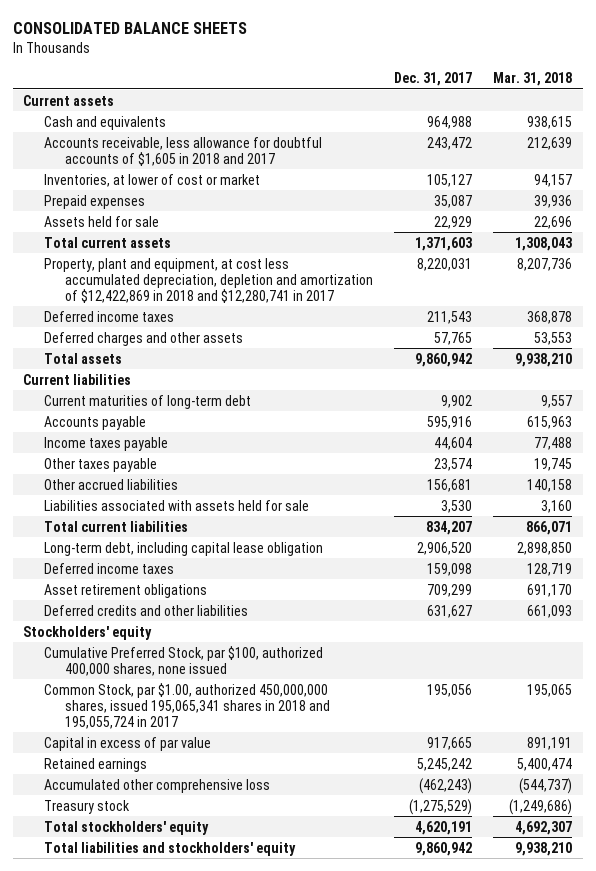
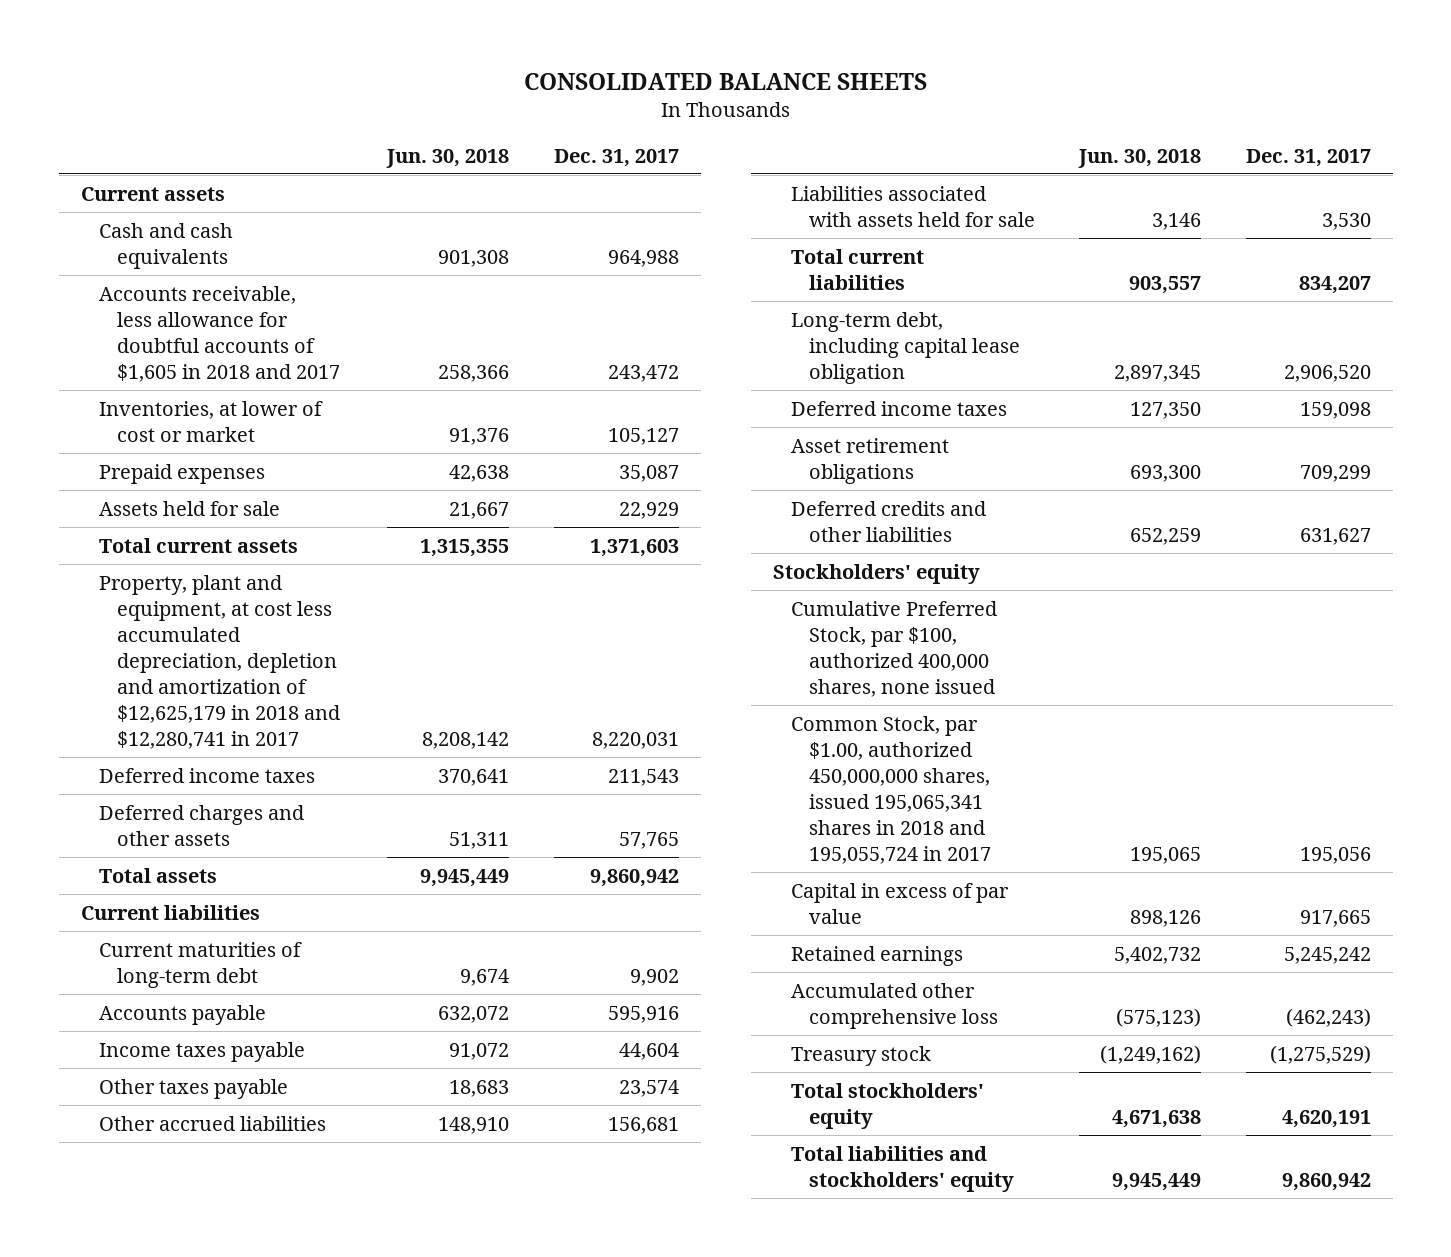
- | Dec. 31, 2017 | Mar. 31, 2018
+ | Jun. 30, 2018 | Dec. 31, 2017
- Cash and equivalents | 964,988 | 938,615
+ Cash and cash equivalents | 901,308 | 964,988
- Property, plant and equipment, at cost less accumulated depreciation, depletion and amortization of $12,422,869 in 2018 and $12,280,741 in 2017 | 8,220,031 | 8,207,736
+ Property, plant and equipment, at cost less accumulated depreciation, depletion and amortization of $12,625,179 in 2018 and $12,280,741 in 2017 | 8,208,142 | 8,220,031

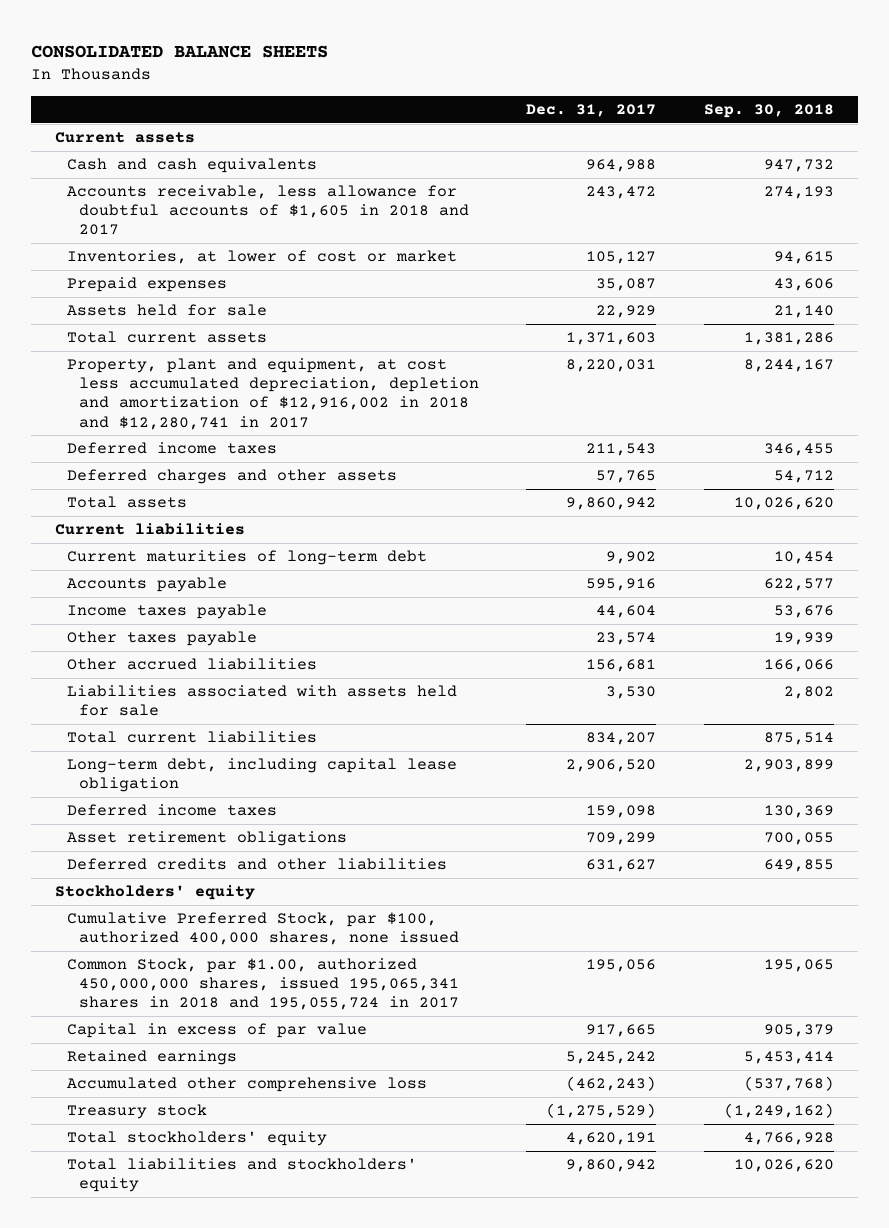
- | Jun. 30, 2018 | Dec. 31, 2017
+ | Dec. 31, 2017 | Sep. 30, 2018
- Property, plant and equipment, at cost less accumulated depreciation, depletion and amortization of $12,625,179 in 2018 and $12,280,741 in 2017 | 8,208,142 | 8,220,031
+ Property, plant and equipment, at cost less accumulated depreciation, depletion and amortization of $12,916,002 in 2018 and $12,280,741 in 2017 | 8,220,031 | 8,244,167

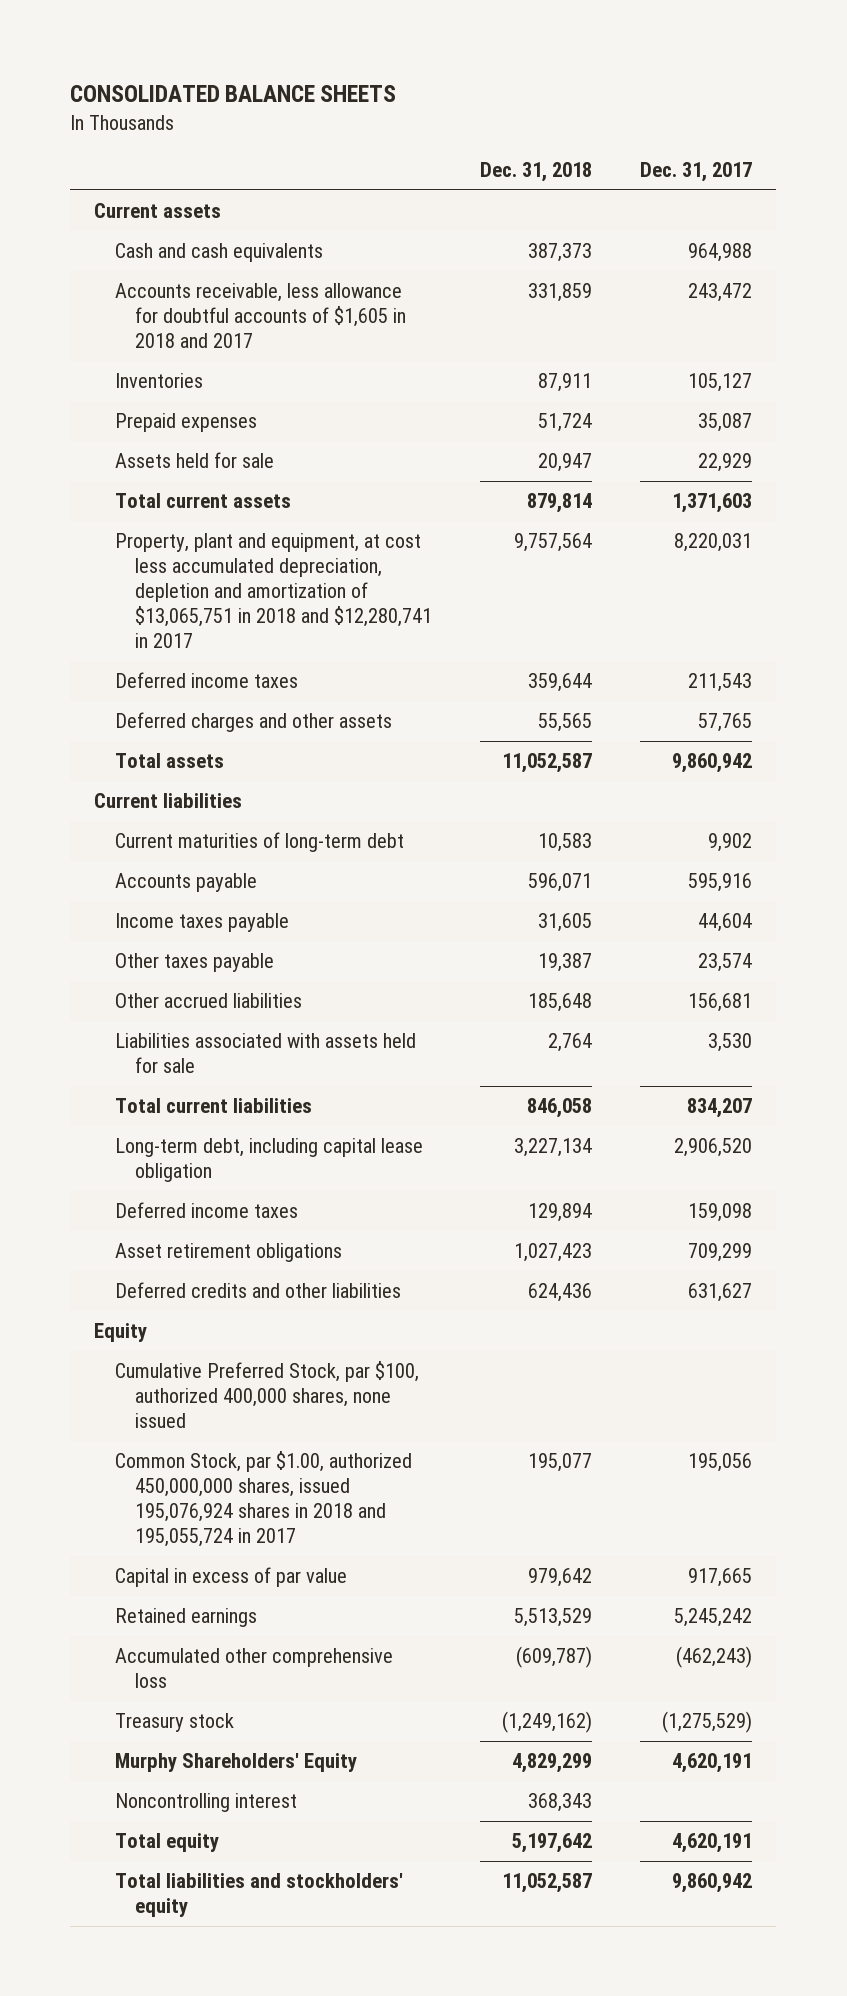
- | Dec. 31, 2017 | Sep. 30, 2018
+ | Dec. 31, 2018 | Dec. 31, 2017
- Inventories, at lower of cost or market | 105,127 | 94,615
+ Inventories | 87,911 | 105,127
- Property, plant and equipment, at cost less accumulated depreciation, depletion and amortization of $12,916,002 in 2018 and $12,280,741 in 2017 | 8,220,031 | 8,244,167
+ Property, plant and equipment, at cost less accumulated depreciation, depletion and amortization of $13,065,751 in 2018 and $12,280,741 in 2017 | 9,757,564 | 8,220,031
- Stockholders' equity
+ Equity
- Common Stock, par $1.00, authorized 450,000,000 shares, issued 195,065,341 shares in 2018 and 195,055,724 in 2017 | 195,056 | 195,065
+ Common Stock, par $1.00, authorized 450,000,000 shares, issued 195,076,924 shares in 2018 and 195,055,724 in 2017 | 195,077 | 195,056
- Total stockholders' equity | 4,620,191 | 4,766,928
+ Murphy Shareholders' Equity | 4,829,299 | 4,620,191
+ Noncontrolling interest | 368,343 |
+ Total equity | 5,197,642 | 4,620,191

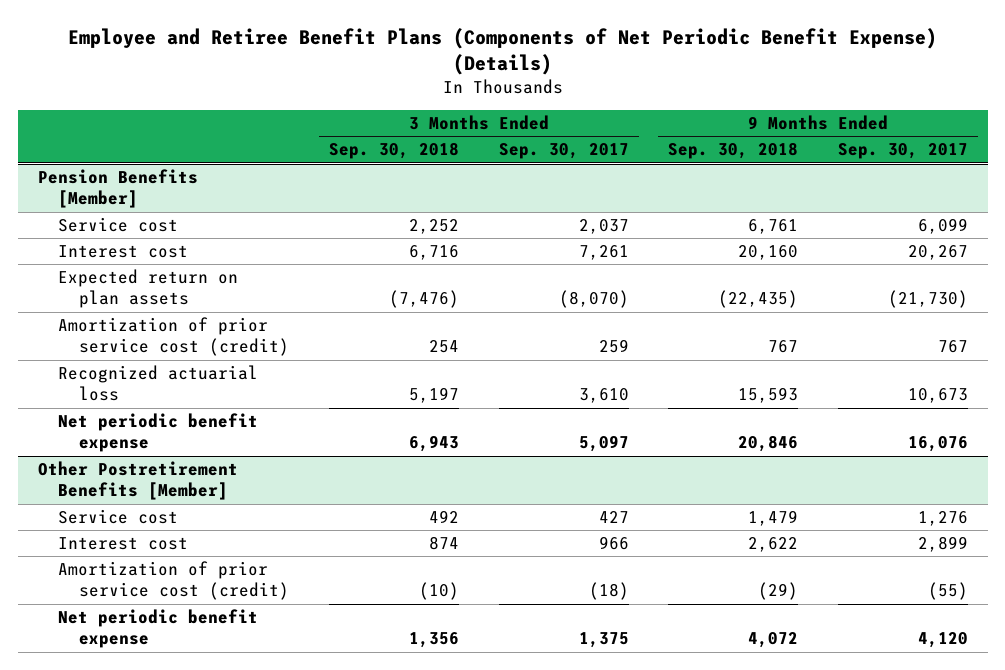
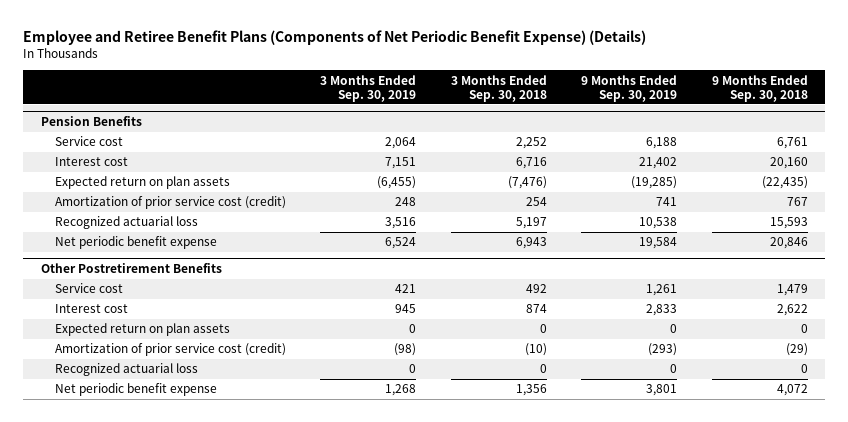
- | 3 Months Ended Sep. 30, 2018 | 3 Months Ended Sep. 30, 2017 | 9 Months Ended Sep. 30, 2018 | 9 Months Ended Sep. 30, 2017
+ | 3 Months Ended Sep. 30, 2019 | 3 Months Ended Sep. 30, 2018 | 9 Months Ended Sep. 30, 2019 | 9 Months Ended Sep. 30, 2018
- Pension Benefits [Member]
+ Pension Benefits
- Other Postretirement Benefits [Member]
+ Other Postretirement Benefits
+ Expected return on plan assets | 0 | 0 | 0 | 0
+ Recognized actuarial loss | 0 | 0 | 0 | 0

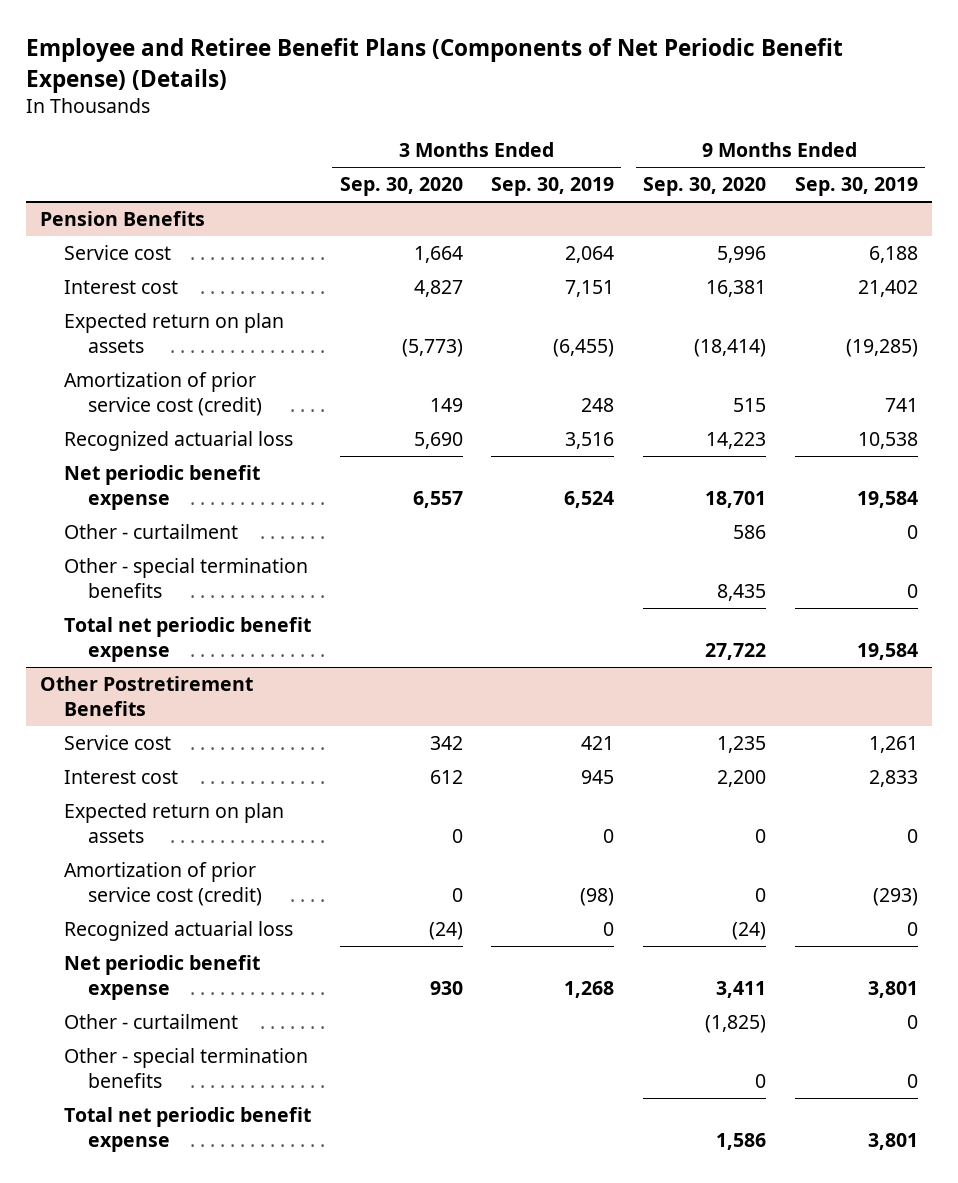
- | 3 Months Ended Sep. 30, 2019 | 3 Months Ended Sep. 30, 2018 | 9 Months Ended Sep. 30, 2019 | 9 Months Ended Sep. 30, 2018
+ | 3 Months Ended Sep. 30, 2020 | 3 Months Ended Sep. 30, 2019 | 9 Months Ended Sep. 30, 2020 | 9 Months Ended Sep. 30, 2019
@ Pension Benefits
+ Other - curtailment | | | 586 | 0
+ Other - special termination benefits | | | 8,435 | 0
+ Total net periodic benefit expense | | | 27,722 | 19,584
@ Other Postretirement Benefits
+ Other - curtailment | | | (1,825) | 0
+ Other - special termination benefits | | | 0 | 0
+ Total net periodic benefit expense | | | 1,586 | 3,801

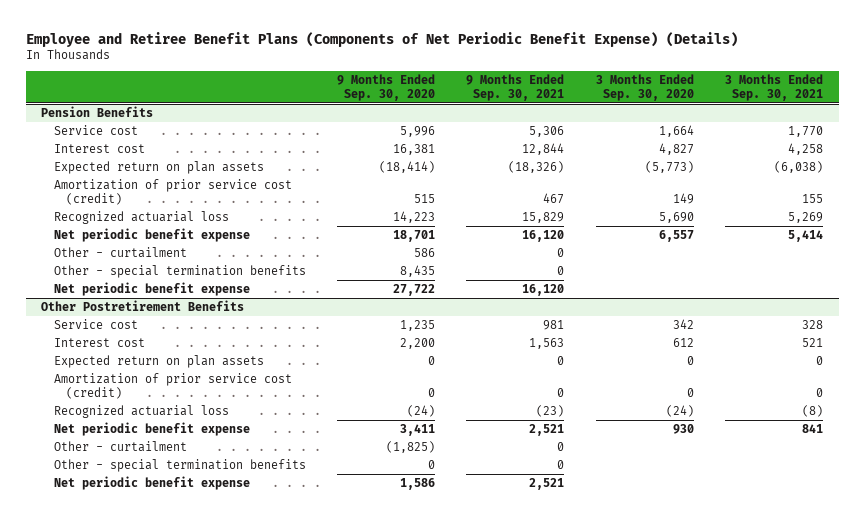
- | 3 Months Ended Sep. 30, 2020 | 3 Months Ended Sep. 30, 2019 | 9 Months Ended Sep. 30, 2020 | 9 Months Ended Sep. 30, 2019
+ | 9 Months Ended Sep. 30, 2020 | 9 Months Ended Sep. 30, 2021 | 3 Months Ended Sep. 30, 2020 | 3 Months Ended Sep. 30, 2021
@ Pension Benefits
- Total net periodic benefit expense | | | 27,722 | 19,584
+ Net periodic benefit expense | 27,722 | 16,120 | |
@ Other Postretirement Benefits
- Total net periodic benefit expense | | | 1,586 | 3,801
+ Net periodic benefit expense | 1,586 | 2,521 | |

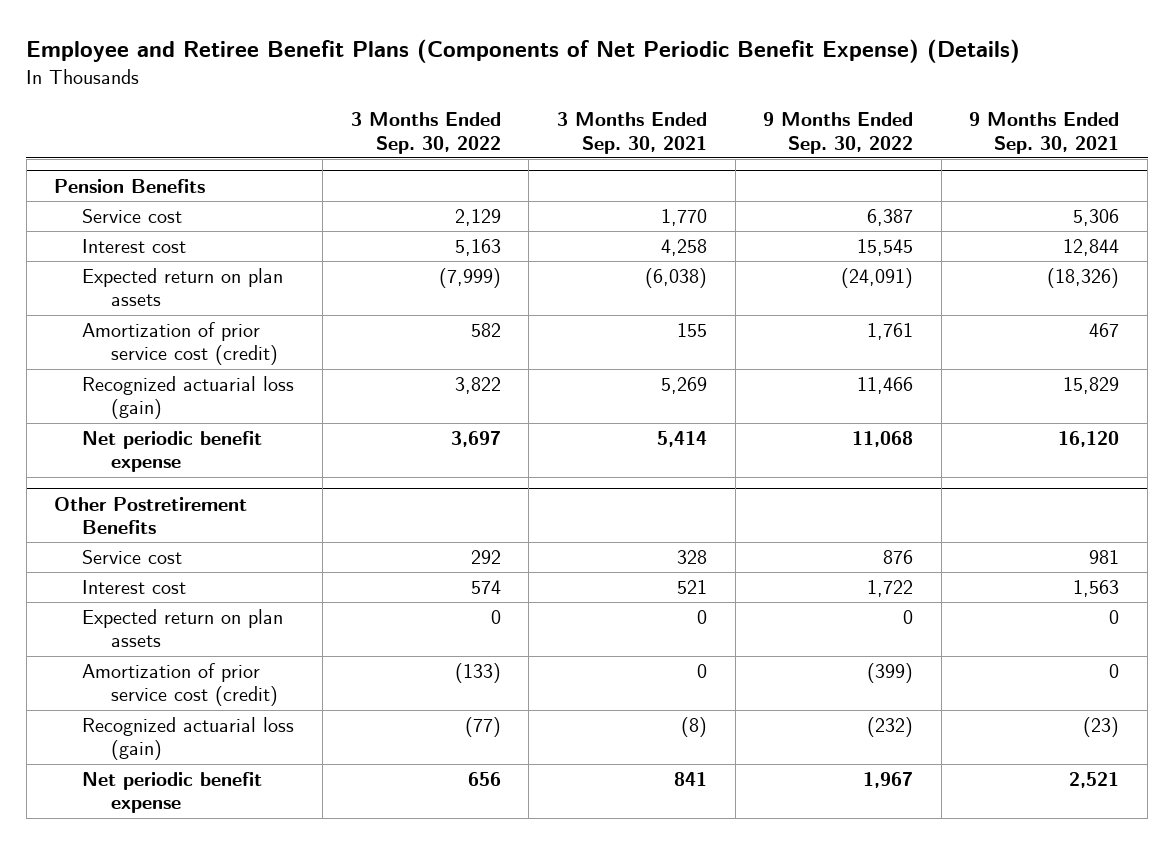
- | 9 Months Ended Sep. 30, 2020 | 9 Months Ended Sep. 30, 2021 | 3 Months Ended Sep. 30, 2020 | 3 Months Ended Sep. 30, 2021
+ | 3 Months Ended Sep. 30, 2022 | 3 Months Ended Sep. 30, 2021 | 9 Months Ended Sep. 30, 2022 | 9 Months Ended Sep. 30, 2021
@ Pension Benefits
- Recognized actuarial loss | 14,223 | 15,829 | 5,690 | 5,269
+ Recognized actuarial loss (gain) | 3,822 | 5,269 | 11,466 | 15,829
- Other - curtailment | 586 | 0 | |
- Other - special termination benefits | 8,435 | 0 | |
- Net periodic benefit expense | 27,722 | 16,120 | |
@ Other Postretirement Benefits
- Recognized actuarial loss | (24) | (23) | (24) | (8)
+ Recognized actuarial loss (gain) | (77) | (8) | (232) | (23)
- Other - curtailment | (1,825) | 0 | |
- Other - special termination benefits | 0 | 0 | |
- Net periodic benefit expense | 1,586 | 2,521 | |

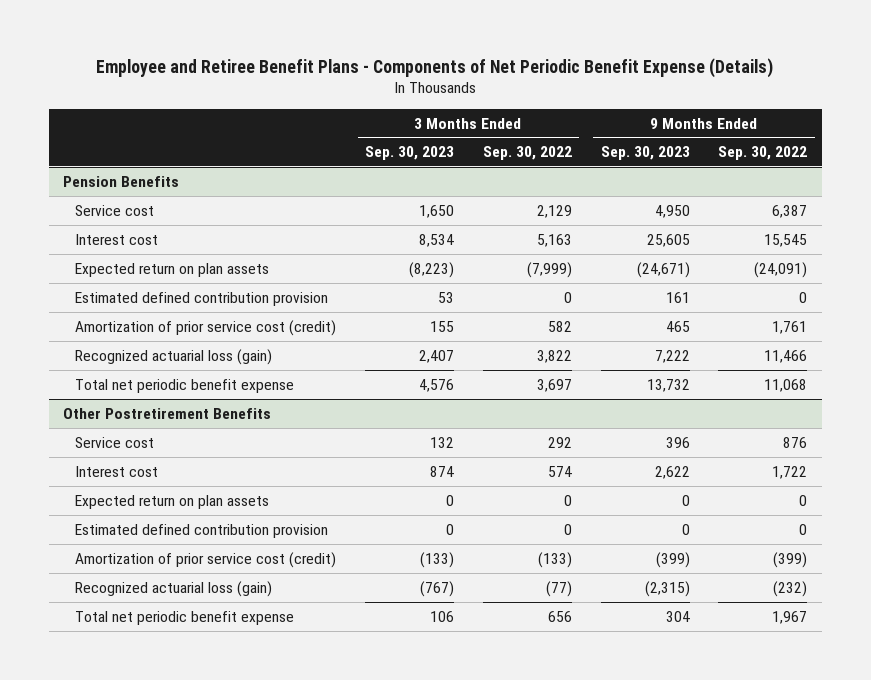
- Employee and Retiree Benefit Plans (Components of Net Periodic Benefit Expense) (Details)
+ Employee and Retiree Benefit Plans - Components of Net Periodic Benefit Expense (Details)
- | 3 Months Ended Sep. 30, 2022 | 3 Months Ended Sep. 30, 2021 | 9 Months Ended Sep. 30, 2022 | 9 Months Ended Sep. 30, 2021
+ | 3 Months Ended Sep. 30, 2023 | 3 Months Ended Sep. 30, 2022 | 9 Months Ended Sep. 30, 2023 | 9 Months Ended Sep. 30, 2022
@ Pension Benefits
+ Estimated defined contribution provision | 53 | 0 | 161 | 0
- Net periodic benefit expense | 3,697 | 5,414 | 11,068 | 16,120
+ Total net periodic benefit expense | 4,576 | 3,697 | 13,732 | 11,068
@ Other Postretirement Benefits
+ Estimated defined contribution provision | 0 | 0 | 0 | 0
- Net periodic benefit expense | 656 | 841 | 1,967 | 2,521
+ Total net periodic benefit expense | 106 | 656 | 304 | 1,967

